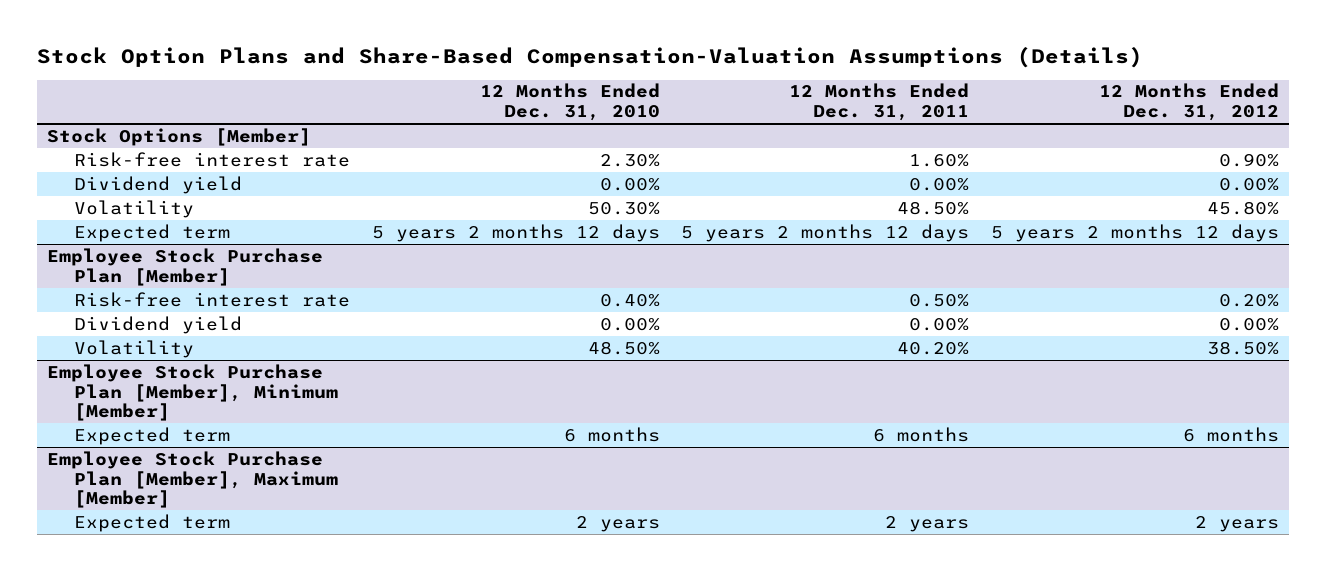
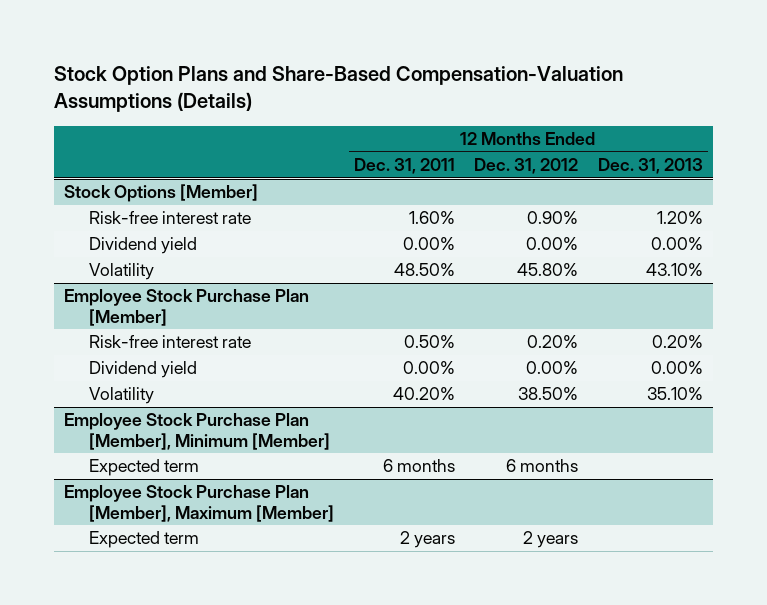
- | 12 Months Ended Dec. 31, 2010 | 12 Months Ended Dec. 31, 2011 | 12 Months Ended Dec. 31, 2012
+ | 12 Months Ended Dec. 31, 2011 | 12 Months Ended Dec. 31, 2012 | 12 Months Ended Dec. 31, 2013
@ Stock Options [Member]
- Expected term | 5 years 2 months 12 days | 5 years 2 months 12 days | 5 years 2 months 12 days

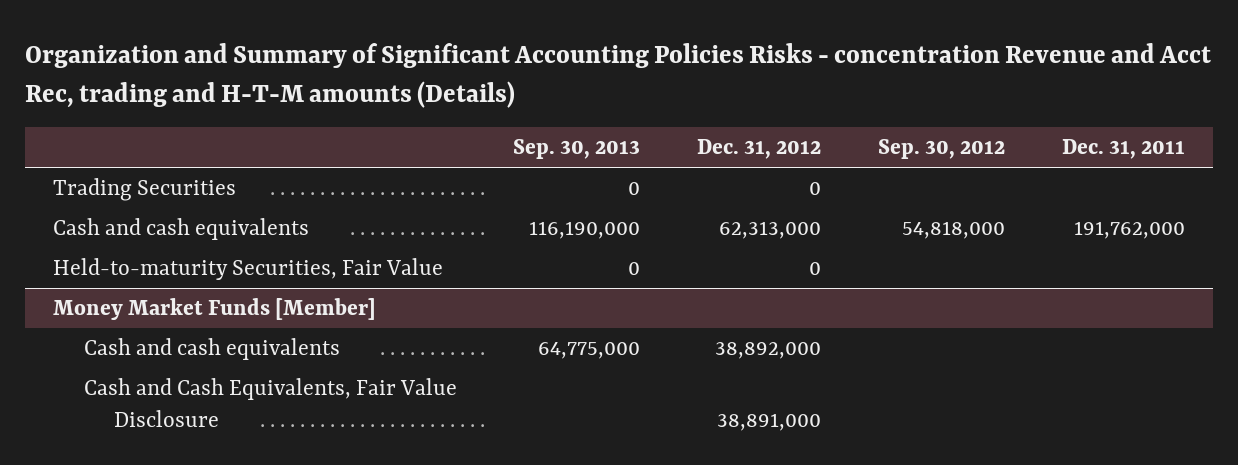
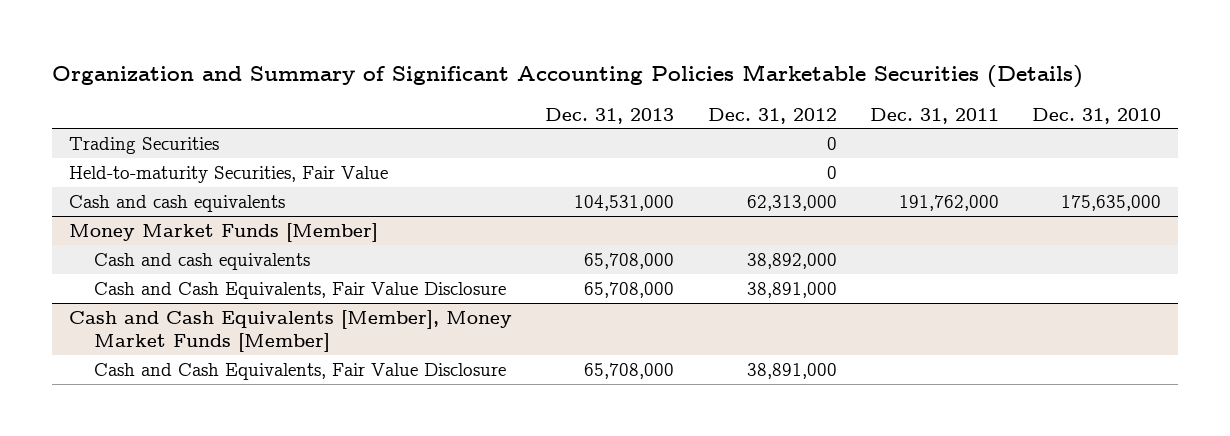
- Organization and Summary of Significant Accounting Policies Risks - concentration Revenue and Acct Rec, trading and H-T-M amounts (Details)
+ Organization and Summary of Significant Accounting Policies Marketable Securities (Details)
- | Sep. 30, 2013 | Dec. 31, 2012 | Sep. 30, 2012 | Dec. 31, 2011
+ | Dec. 31, 2013 | Dec. 31, 2012 | Dec. 31, 2011 | Dec. 31, 2010
moved down: Cash and cash equivalents | 104,531,000 | 62,313,000 | 191,762,000 | 175,635,000
+ Cash and Cash Equivalents [Member], Money Market Funds [Member]
+ Cash and Cash Equivalents, Fair Value Disclosure | 65,708,000 | 38,891,000 | |

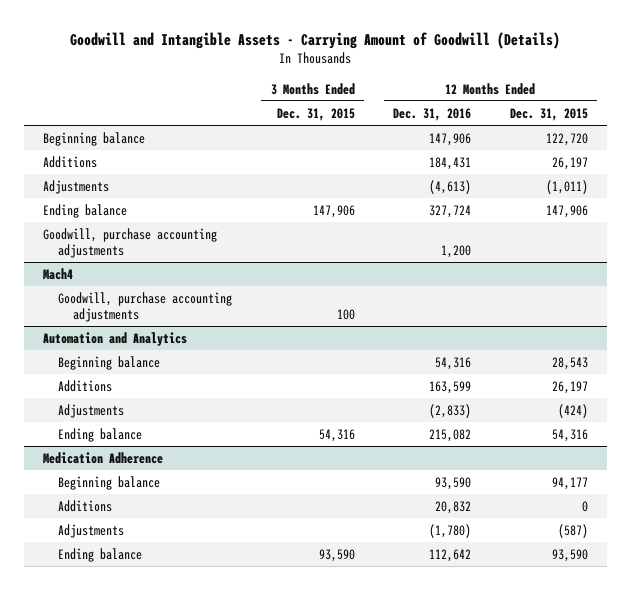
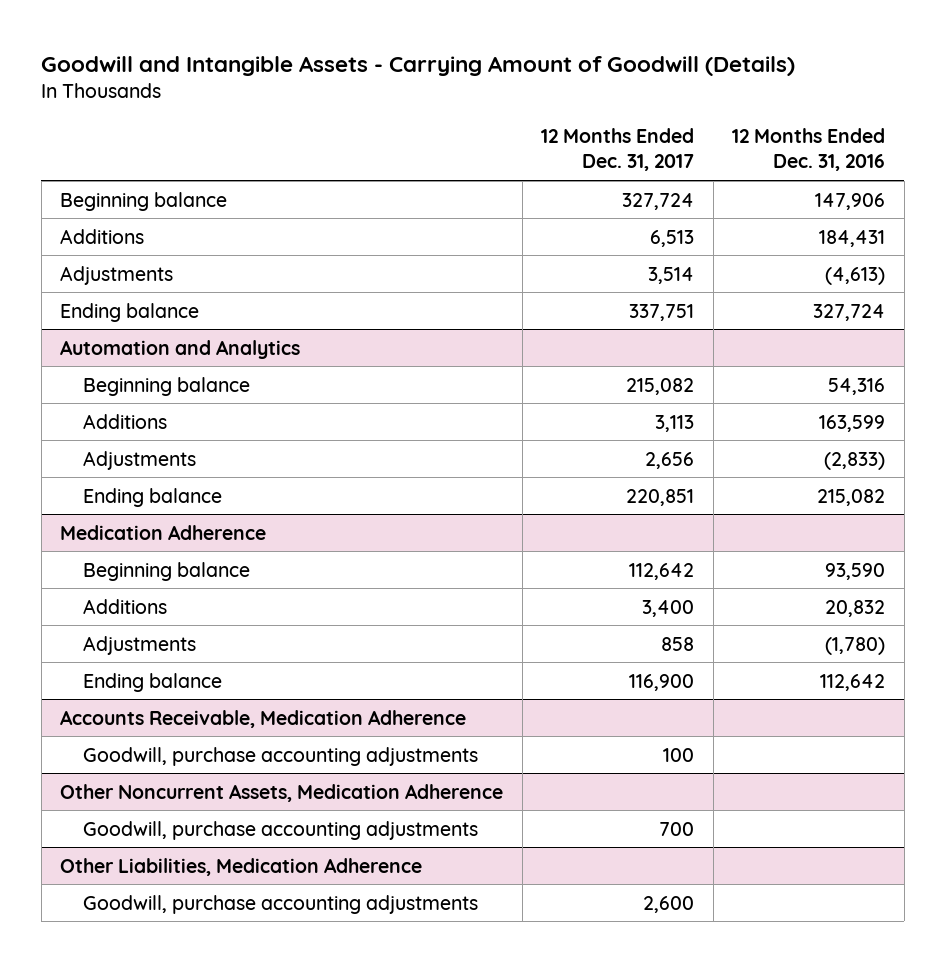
- | 3 Months Ended Dec. 31, 2015 | 12 Months Ended Dec. 31, 2016 | 12 Months Ended Dec. 31, 2015
+ | 12 Months Ended Dec. 31, 2017 | 12 Months Ended Dec. 31, 2016
- Goodwill, purchase accounting adjustments | | 1,200 |
- Mach4
- Goodwill, purchase accounting adjustments | 100 | |
+ Accounts Receivable, Medication Adherence
+ Goodwill, purchase accounting adjustments | 100 |
+ Other Noncurrent Assets, Medication Adherence
+ Goodwill, purchase accounting adjustments | 700 |
+ Other Liabilities, Medication Adherence
+ Goodwill, purchase accounting adjustments | 2,600 |

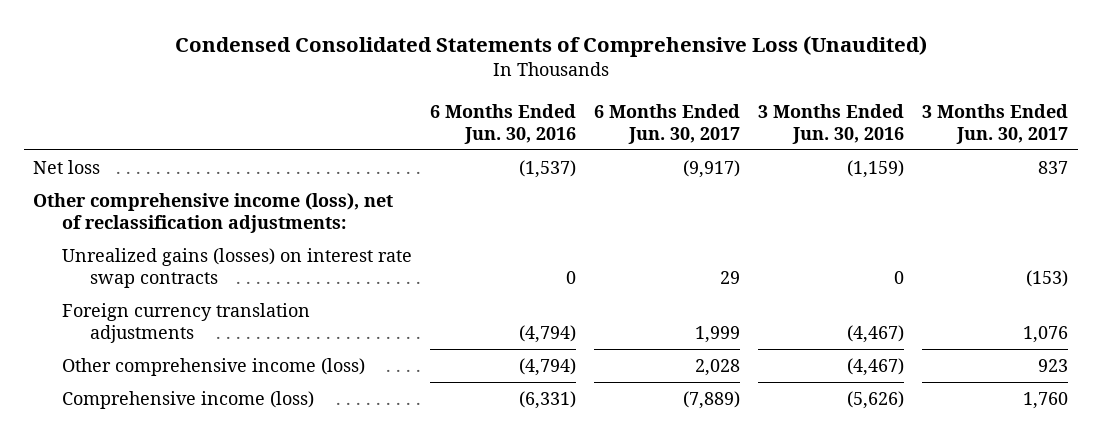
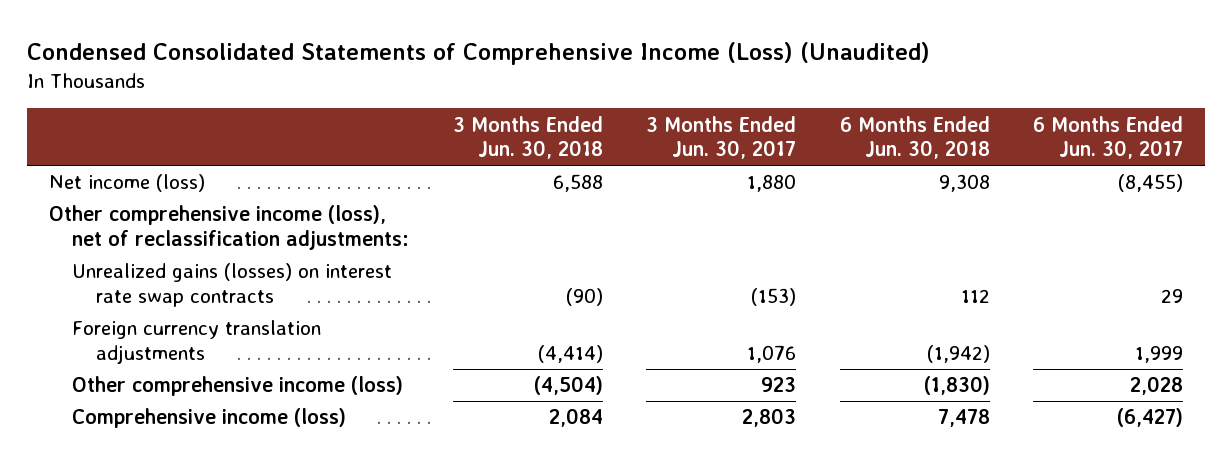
- Condensed Consolidated Statements of Comprehensive Loss (Unaudited)
+ Condensed Consolidated Statements of Comprehensive Income (Loss) (Unaudited)
- | 6 Months Ended Jun. 30, 2016 | 6 Months Ended Jun. 30, 2017 | 3 Months Ended Jun. 30, 2016 | 3 Months Ended Jun. 30, 2017
+ | 3 Months Ended Jun. 30, 2018 | 3 Months Ended Jun. 30, 2017 | 6 Months Ended Jun. 30, 2018 | 6 Months Ended Jun. 30, 2017
- Net loss | (1,537) | (9,917) | (1,159) | 837
+ Net income (loss) | 6,588 | 1,880 | 9,308 | (8,455)
- Comprehensive income (loss) | (6,331) | (7,889) | (5,626) | 1,760
+ Comprehensive income (loss) | 2,084 | 2,803 | 7,478 | (6,427)

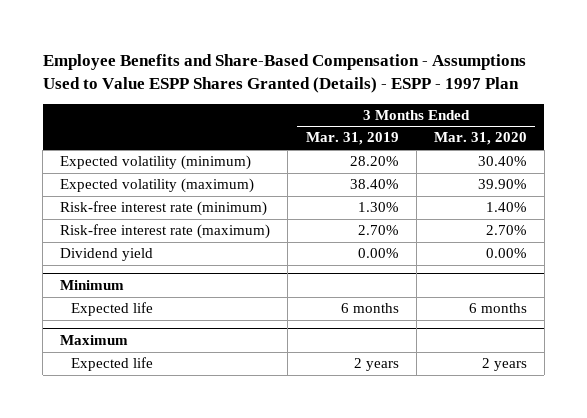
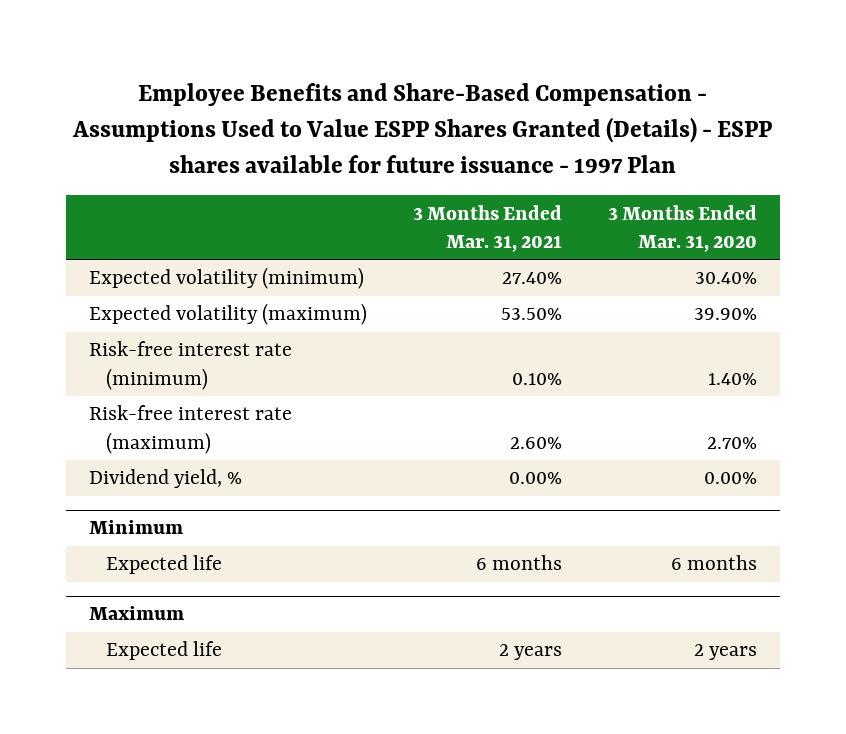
- Employee Benefits and Share-Based Compensation - Assumptions Used to Value ESPP Shares Granted (Details) - ESPP - 1997 Plan
+ Employee Benefits and Share-Based Compensation - Assumptions Used to Value ESPP Shares Granted (Details) - ESPP shares available for future issuance - 1997 Plan
- | 3 Months Ended Mar. 31, 2019 | 3 Months Ended Mar. 31, 2020
+ | 3 Months Ended Mar. 31, 2021 | 3 Months Ended Mar. 31, 2020
- Dividend yield | 0.00% | 0.00%
+ Dividend yield, % | 0.00% | 0.00%

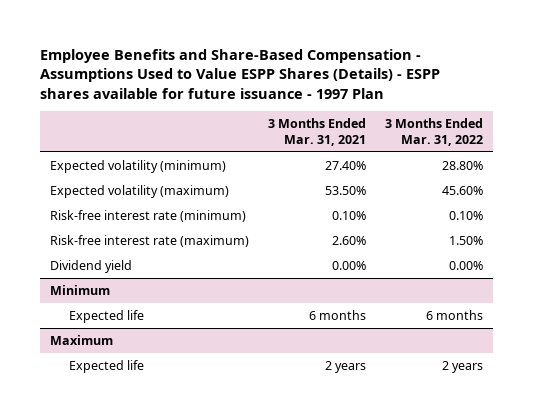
- Employee Benefits and Share-Based Compensation - Assumptions Used to Value ESPP Shares Granted (Details) - ESPP shares available for future issuance - 1997 Plan
+ Employee Benefits and Share-Based Compensation - Assumptions Used to Value ESPP Shares (Details) - ESPP shares available for future issuance - 1997 Plan
- | 3 Months Ended Mar. 31, 2021 | 3 Months Ended Mar. 31, 2020
+ | 3 Months Ended Mar. 31, 2021 | 3 Months Ended Mar. 31, 2022
- Dividend yield, % | 0.00% | 0.00%
+ Dividend yield | 0.00% | 0.00%

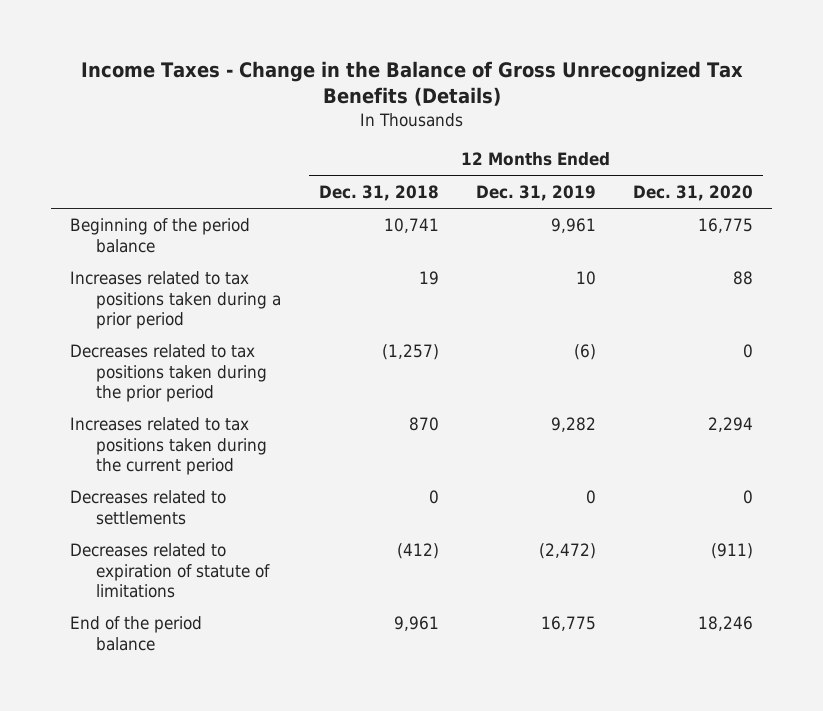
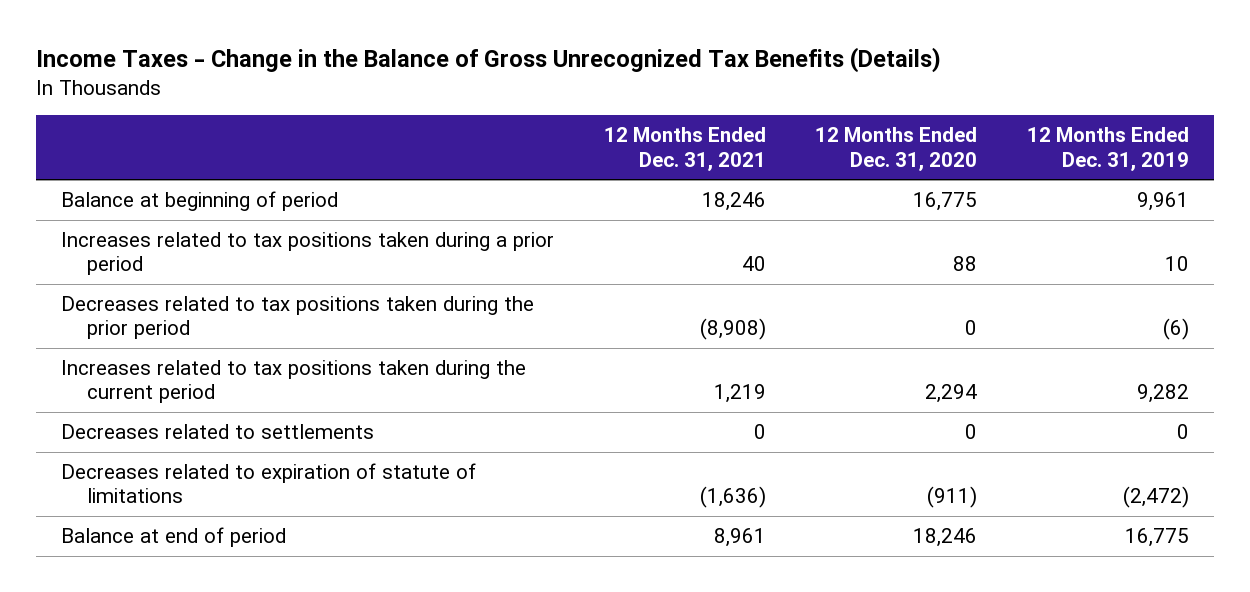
- | 12 Months Ended Dec. 31, 2018 | 12 Months Ended Dec. 31, 2019 | 12 Months Ended Dec. 31, 2020
+ | 12 Months Ended Dec. 31, 2021 | 12 Months Ended Dec. 31, 2020 | 12 Months Ended Dec. 31, 2019
- Beginning of the period balance | 10,741 | 9,961 | 16,775
+ Balance at beginning of period | 18,246 | 16,775 | 9,961
- End of the period balance | 9,961 | 16,775 | 18,246
+ Balance at end of period | 8,961 | 18,246 | 16,775

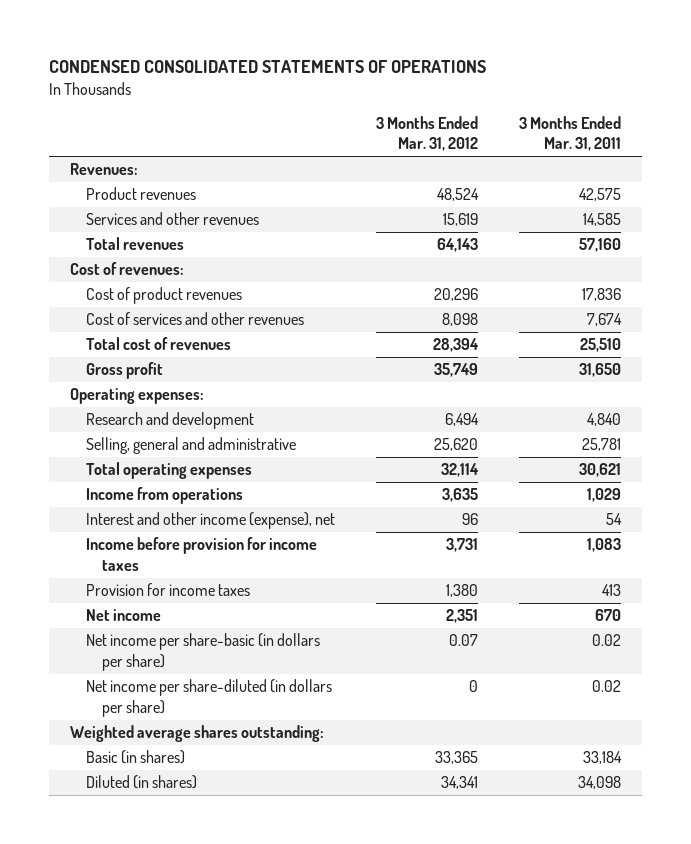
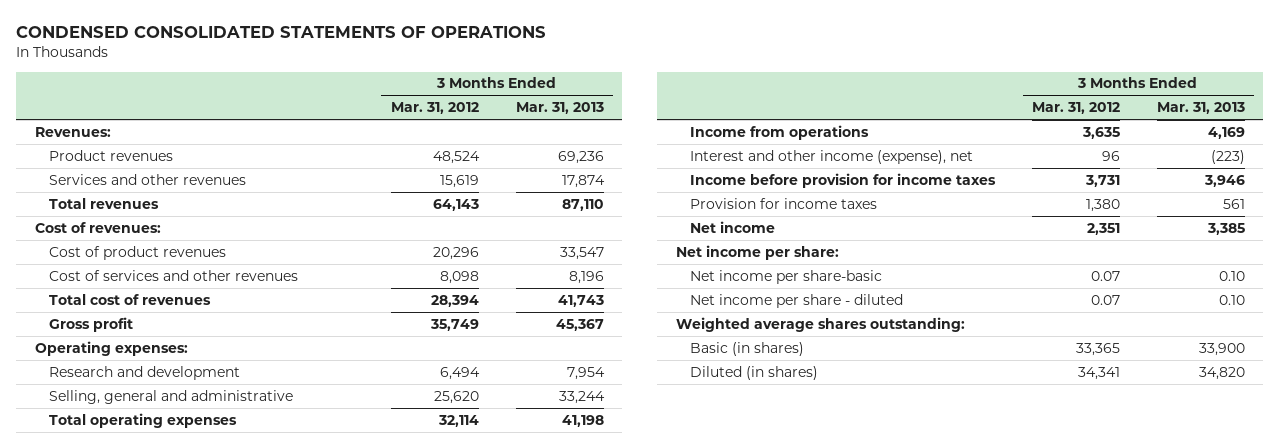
- | 3 Months Ended Mar. 31, 2012 | 3 Months Ended Mar. 31, 2011
+ | 3 Months Ended Mar. 31, 2012 | 3 Months Ended Mar. 31, 2013
- Net income per share-basic (in dollars per share) | 0.07 | 0.02
- Net income per share-diluted (in dollars per share) | 0 | 0.02
+ Net income per share:
+ Net income per share-basic | 0.07 | 0.10
+ Net income per share - diluted | 0.07 | 0.10

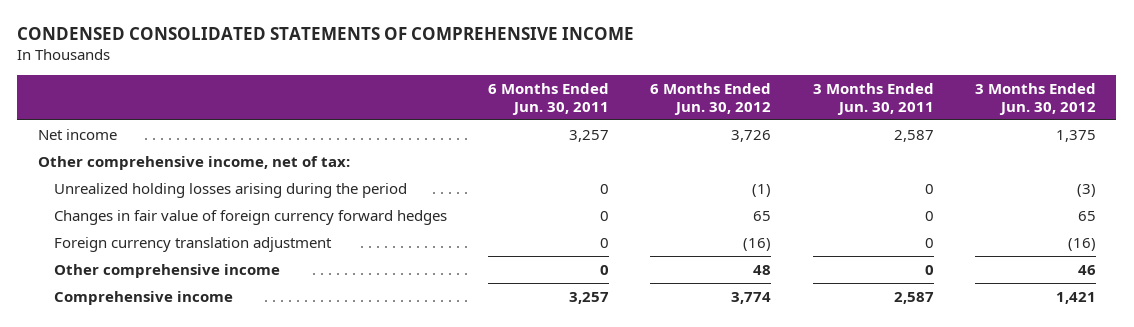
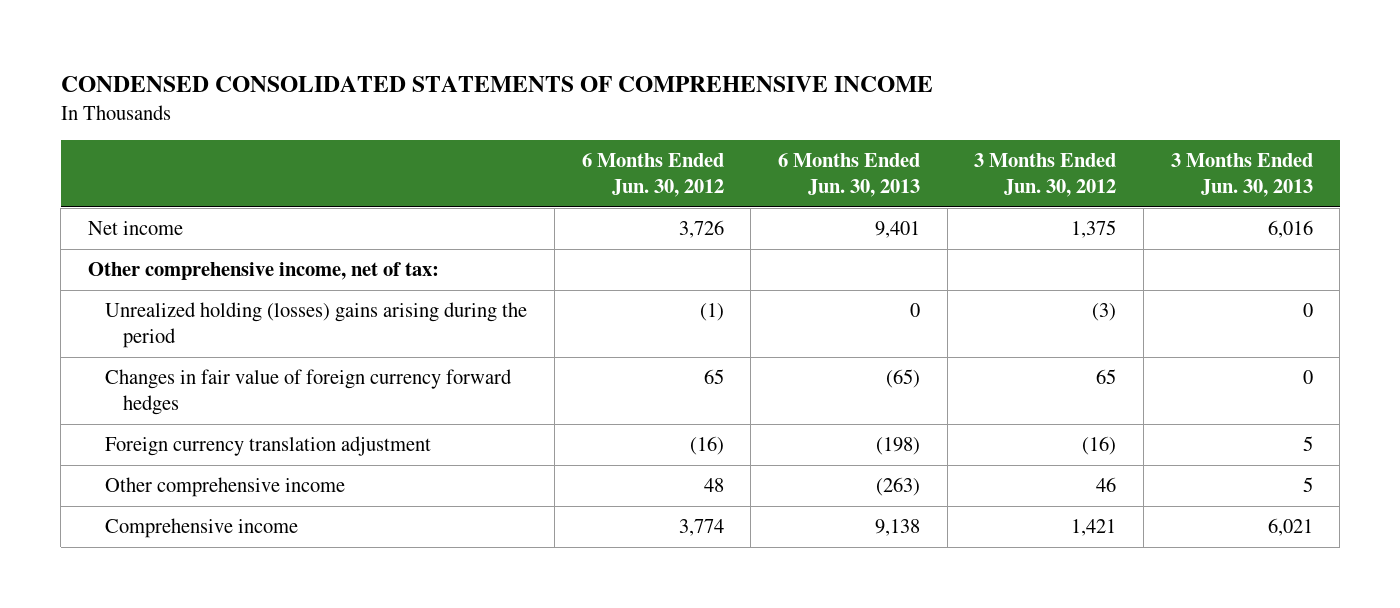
- | 6 Months Ended Jun. 30, 2011 | 6 Months Ended Jun. 30, 2012 | 3 Months Ended Jun. 30, 2011 | 3 Months Ended Jun. 30, 2012
+ | 6 Months Ended Jun. 30, 2012 | 6 Months Ended Jun. 30, 2013 | 3 Months Ended Jun. 30, 2012 | 3 Months Ended Jun. 30, 2013
- Unrealized holding losses arising during the period | 0 | (1) | 0 | (3)
+ Unrealized holding (losses) gains arising during the period | (1) | 0 | (3) | 0

